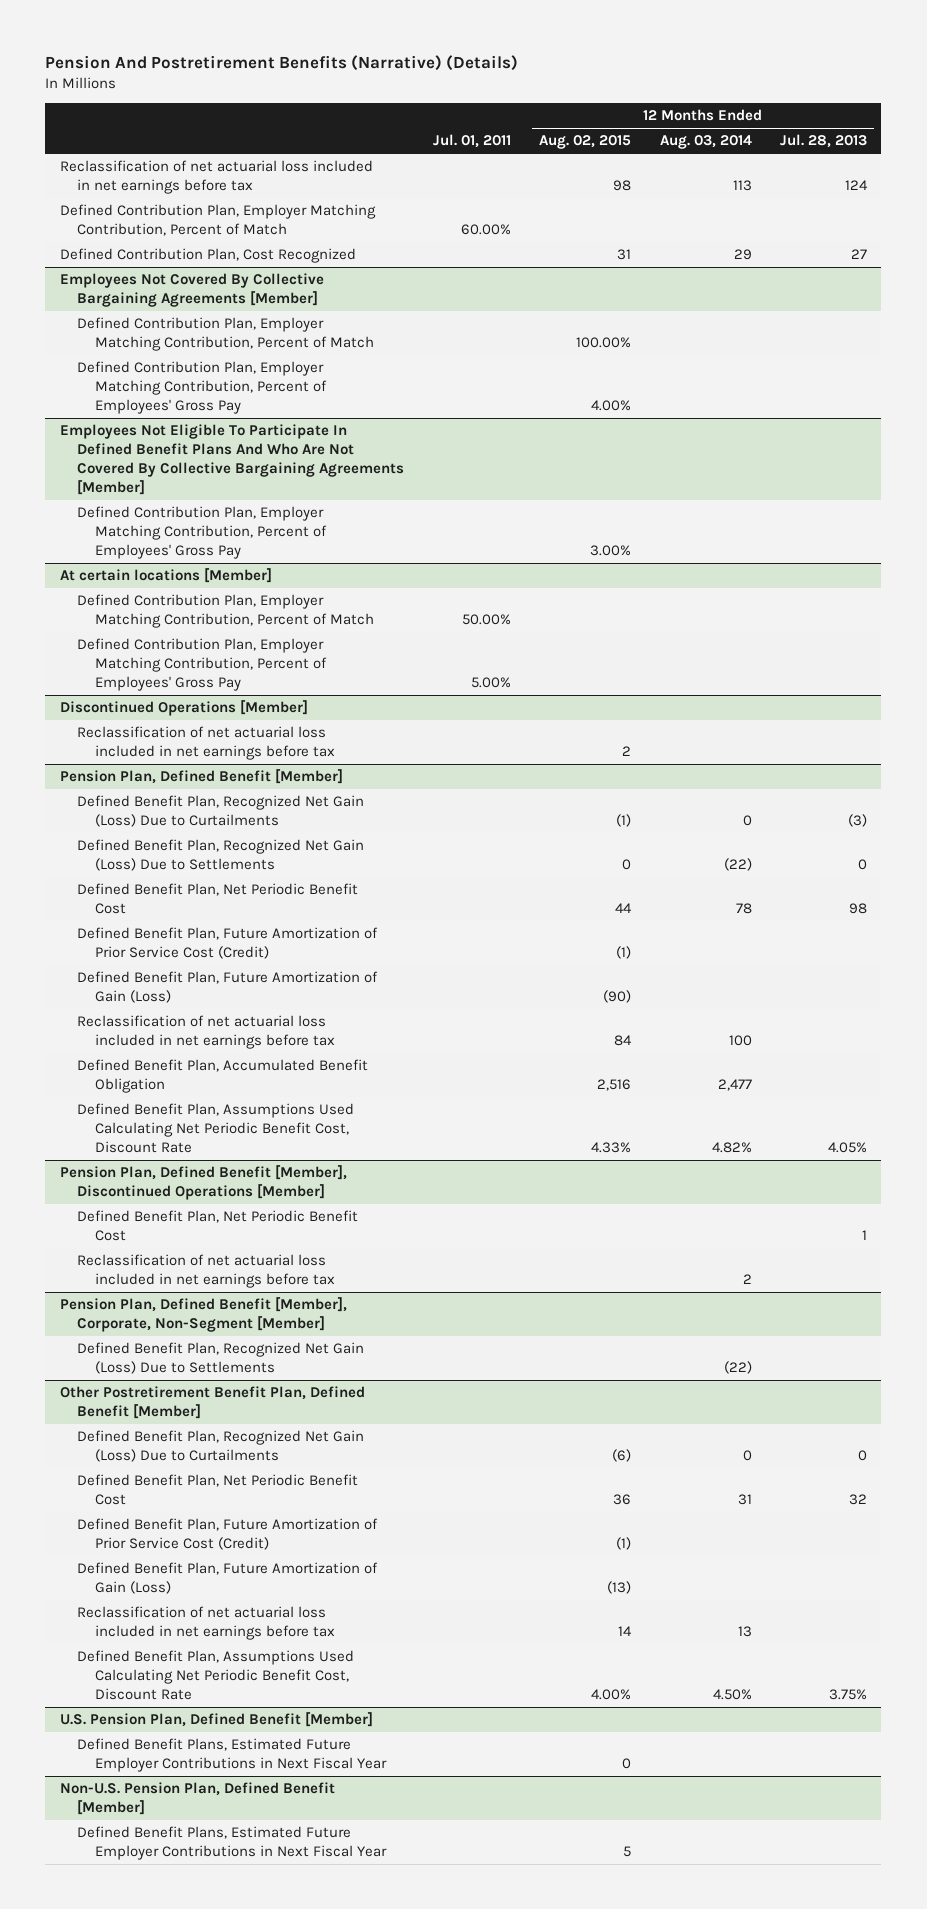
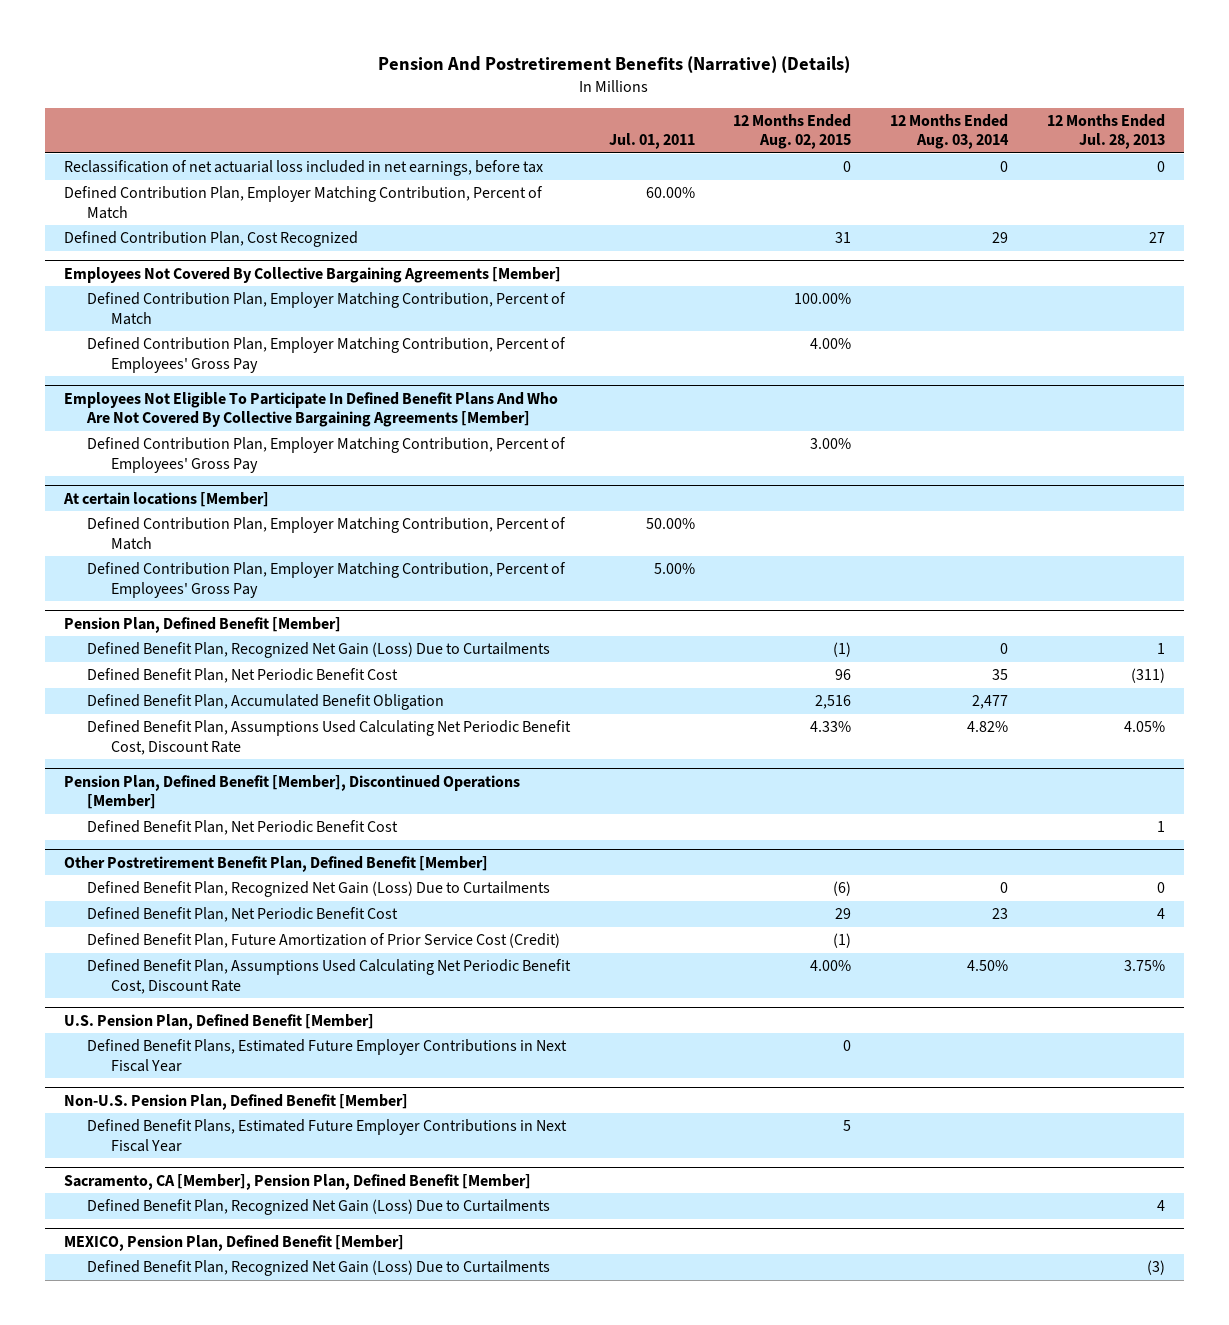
- Reclassification of net actuarial loss included in net earnings before tax | | 98 | 113 | 124
+ Reclassification of net actuarial loss included in net earnings, before tax | | 0 | 0 | 0
- Discontinued Operations [Member]
- Reclassification of net actuarial loss included in net earnings before tax | | 2 | |
@ Pension Plan, Defined Benefit [Member]
- Defined Benefit Plan, Recognized Net Gain (Loss) Due to Curtailments | | (1) | 0 | (3)
- Defined Benefit Plan, Recognized Net Gain (Loss) Due to Settlements | | 0 | (22) | 0
- Defined Benefit Plan, Net Periodic Benefit Cost | | 44 | 78 | 98
- Defined Benefit Plan, Future Amortization of Prior Service Cost (Credit) | | (1) | |
- Defined Benefit Plan, Future Amortization of Gain (Loss) | | (90) | |
- Reclassification of net actuarial loss included in net earnings before tax | | 84 | 100 |
+ Defined Benefit Plan, Recognized Net Gain (Loss) Due to Curtailments | | (1) | 0 | 1
+ Defined Benefit Plan, Net Periodic Benefit Cost | | 96 | 35 | (311)
@ Pension Plan, Defined Benefit [Member], Discontinued Operations [Member]
- Reclassification of net actuarial loss included in net earnings before tax | | | 2 |
- Pension Plan, Defined Benefit [Member], Corporate, Non-Segment [Member]
- Defined Benefit Plan, Recognized Net Gain (Loss) Due to Settlements | | | (22) |
@ Other Postretirement Benefit Plan, Defined Benefit [Member]
- Defined Benefit Plan, Net Periodic Benefit Cost | | 36 | 31 | 32
+ Defined Benefit Plan, Net Periodic Benefit Cost | | 29 | 23 | 4
- Defined Benefit Plan, Future Amortization of Gain (Loss) | | (13) | |
- Reclassification of net actuarial loss included in net earnings before tax | | 14 | 13 |
+ Sacramento, CA [Member], Pension Plan, Defined Benefit [Member]
+ Defined Benefit Plan, Recognized Net Gain (Loss) Due to Curtailments | | | | 4
+ MEXICO, Pension Plan, Defined Benefit [Member]
+ Defined Benefit Plan, Recognized Net Gain (Loss) Due to Curtailments | | | | (3)

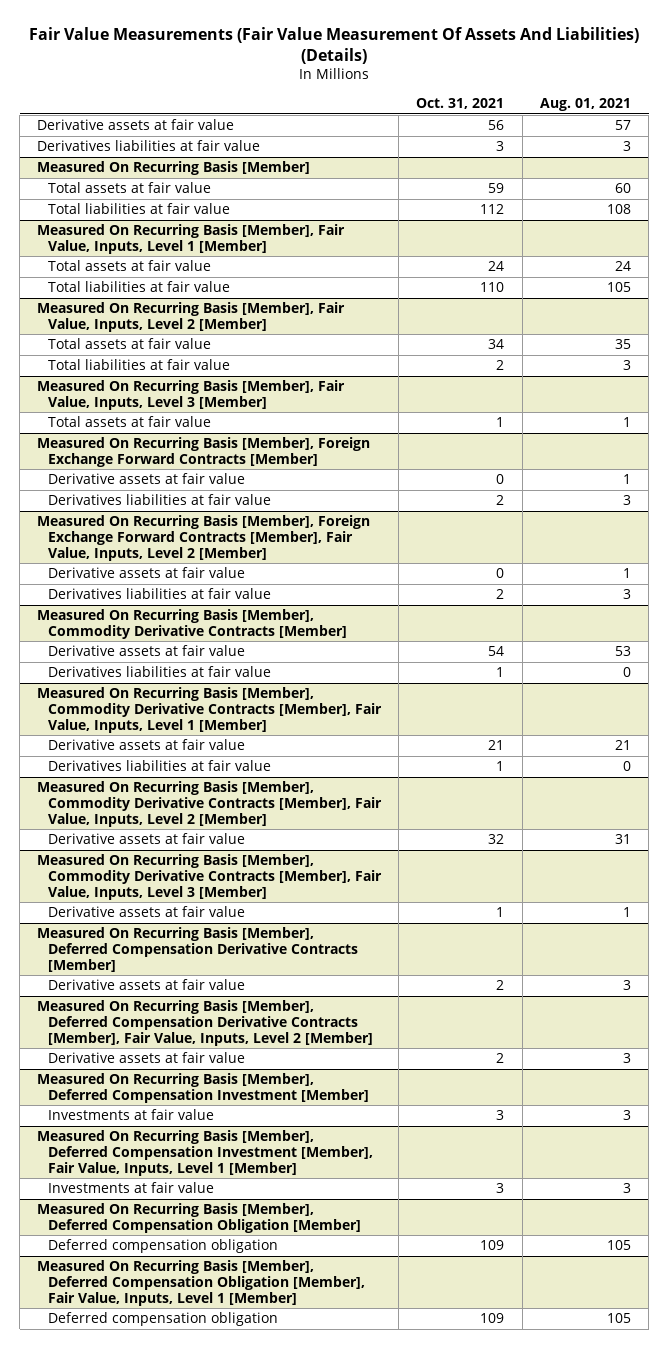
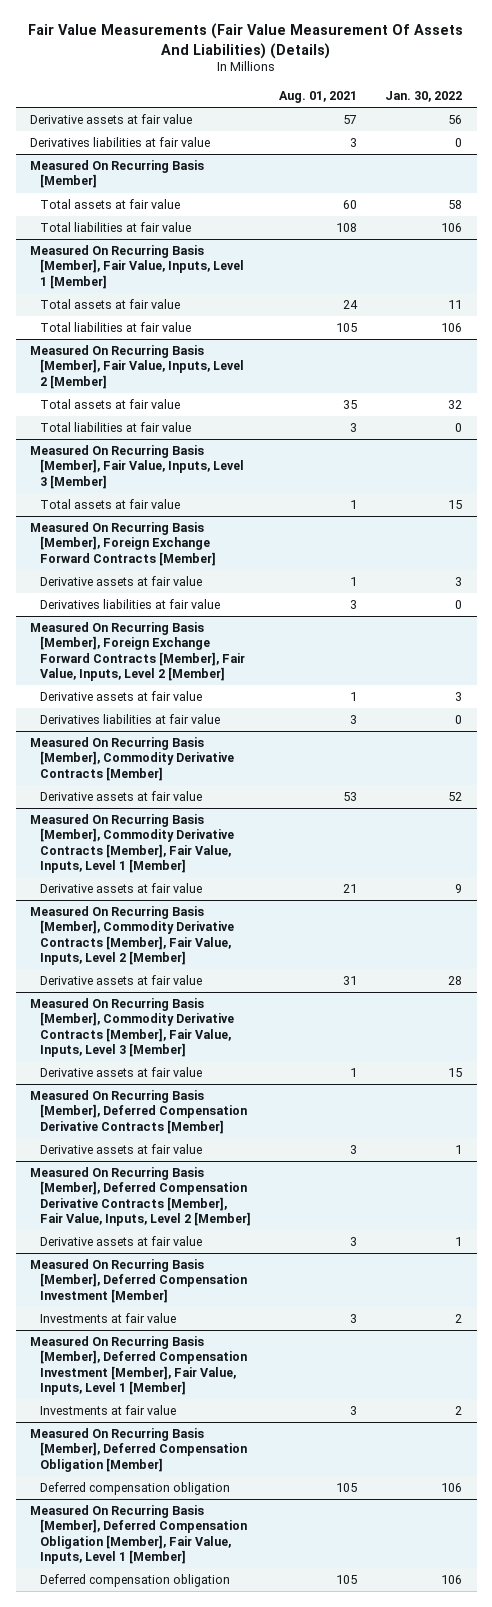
- | Oct. 31, 2021 | Aug. 01, 2021
+ | Aug. 01, 2021 | Jan. 30, 2022
@ Measured On Recurring Basis [Member], Commodity Derivative Contracts [Member]
- Derivatives liabilities at fair value | 1 | 0
@ Measured On Recurring Basis [Member], Commodity Derivative Contracts [Member], Fair Value, Inputs, Level 1 [Member]
- Derivatives liabilities at fair value | 1 | 0

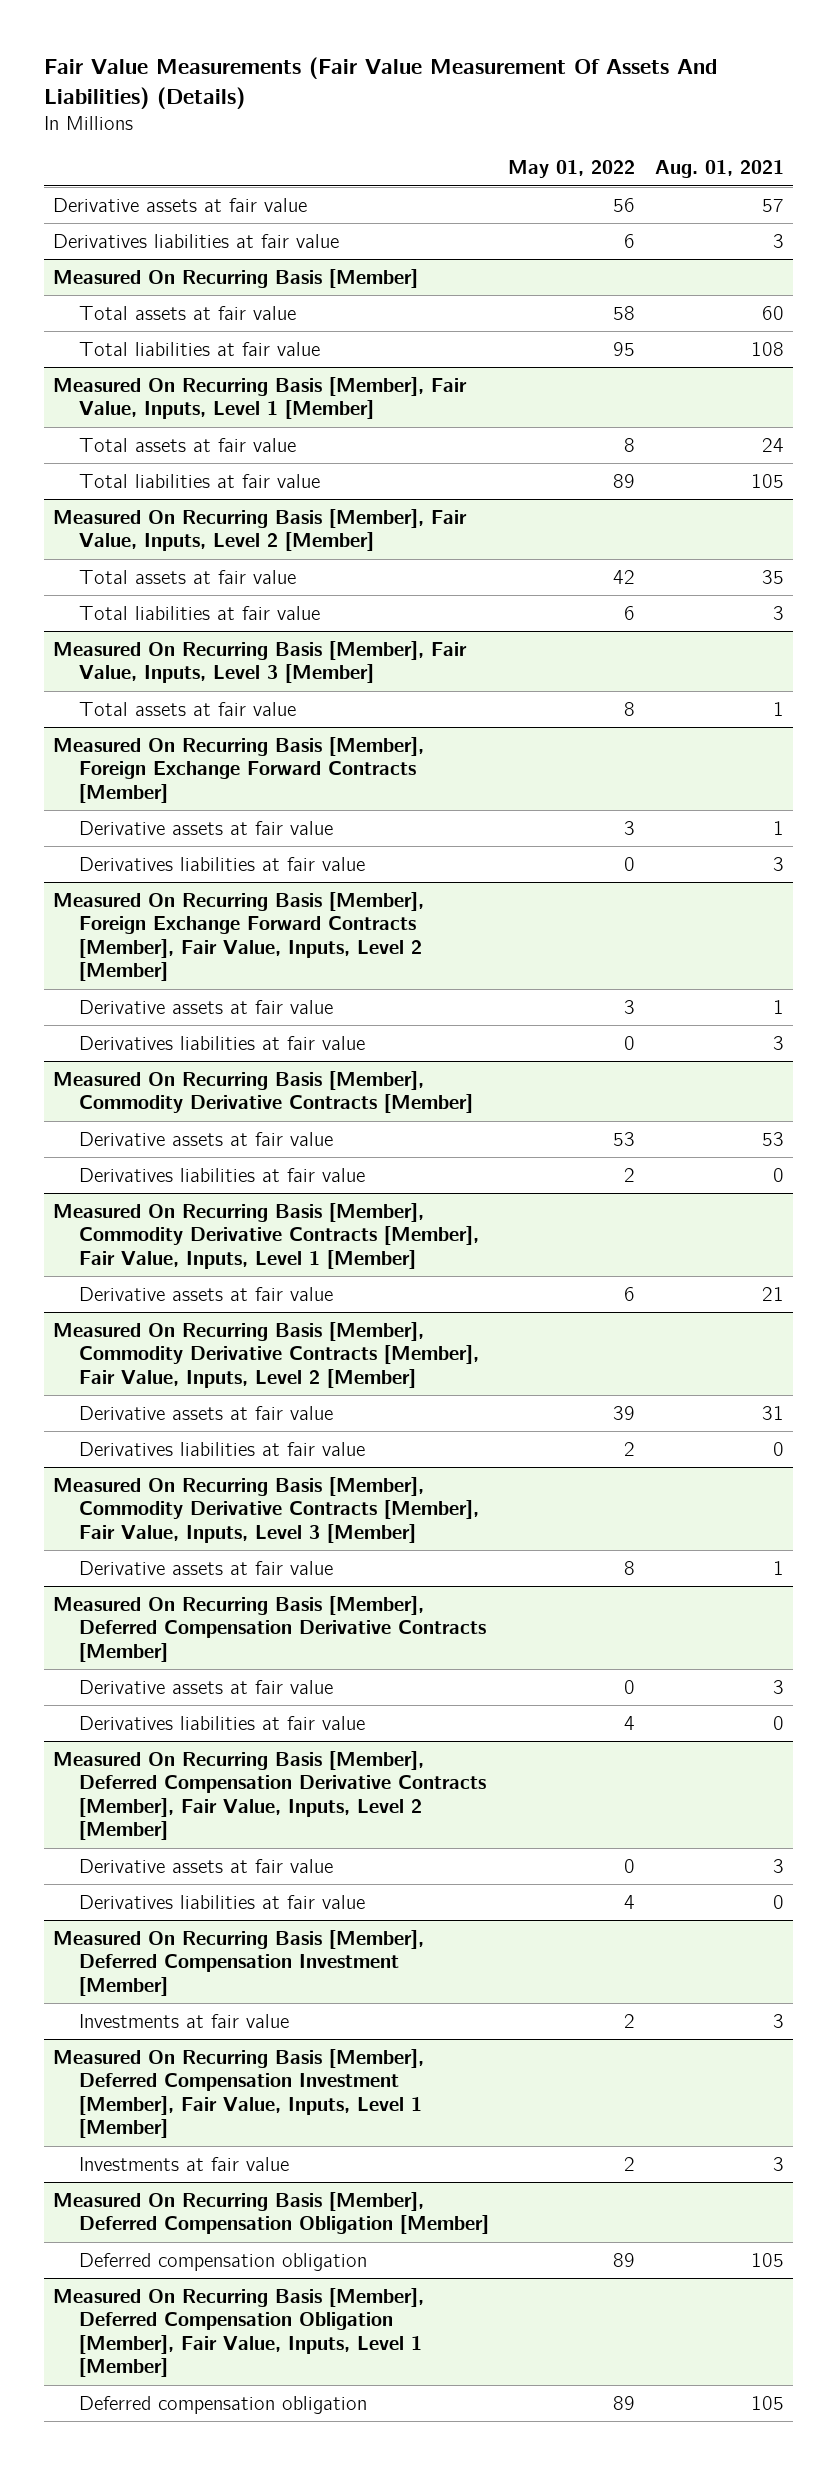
- | Aug. 01, 2021 | Jan. 30, 2022
+ | May 01, 2022 | Aug. 01, 2021
@ Measured On Recurring Basis [Member], Commodity Derivative Contracts [Member]
+ Derivatives liabilities at fair value | 2 | 0
@ Measured On Recurring Basis [Member], Commodity Derivative Contracts [Member], Fair Value, Inputs, Level 2 [Member]
+ Derivatives liabilities at fair value | 2 | 0
@ Measured On Recurring Basis [Member], Deferred Compensation Derivative Contracts [Member]
+ Derivatives liabilities at fair value | 4 | 0
@ Measured On Recurring Basis [Member], Deferred Compensation Derivative Contracts [Member], Fair Value, Inputs, Level 2 [Member]
+ Derivatives liabilities at fair value | 4 | 0

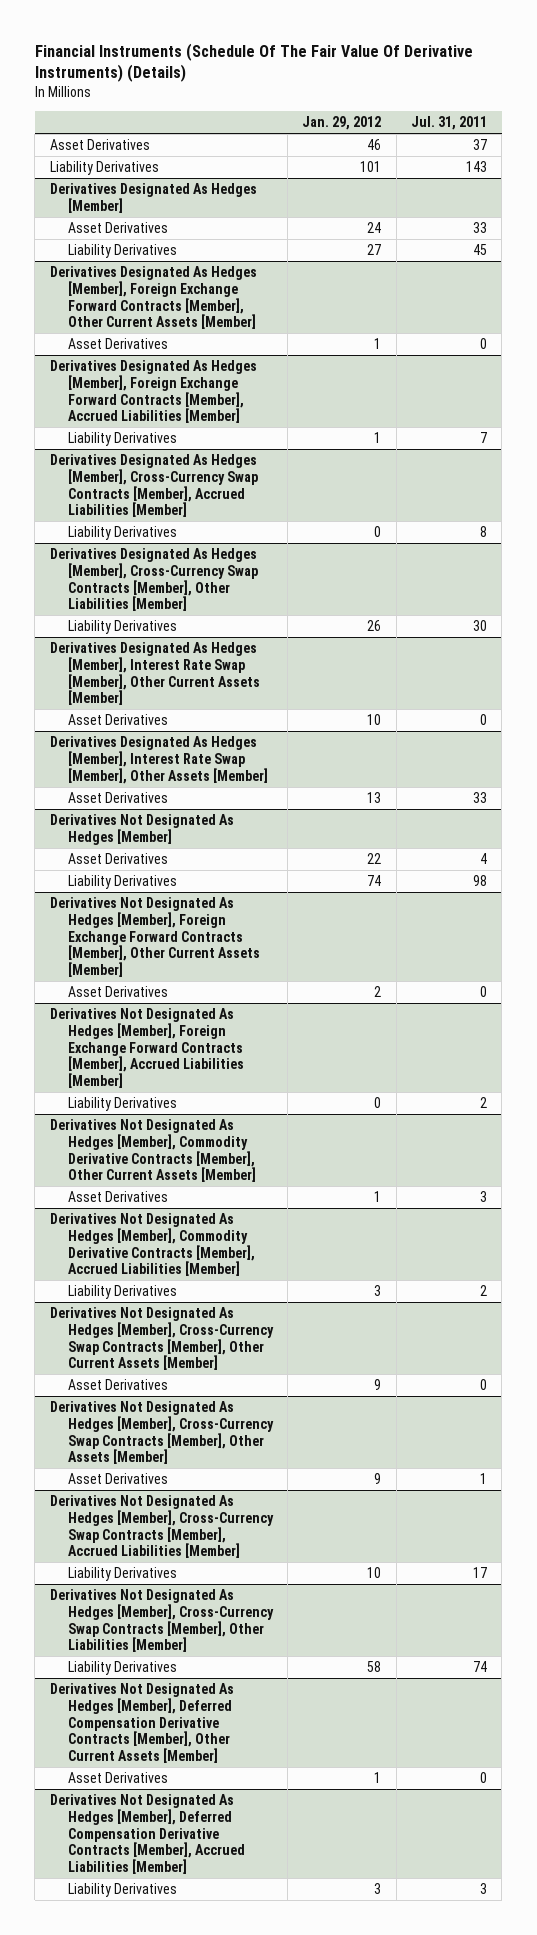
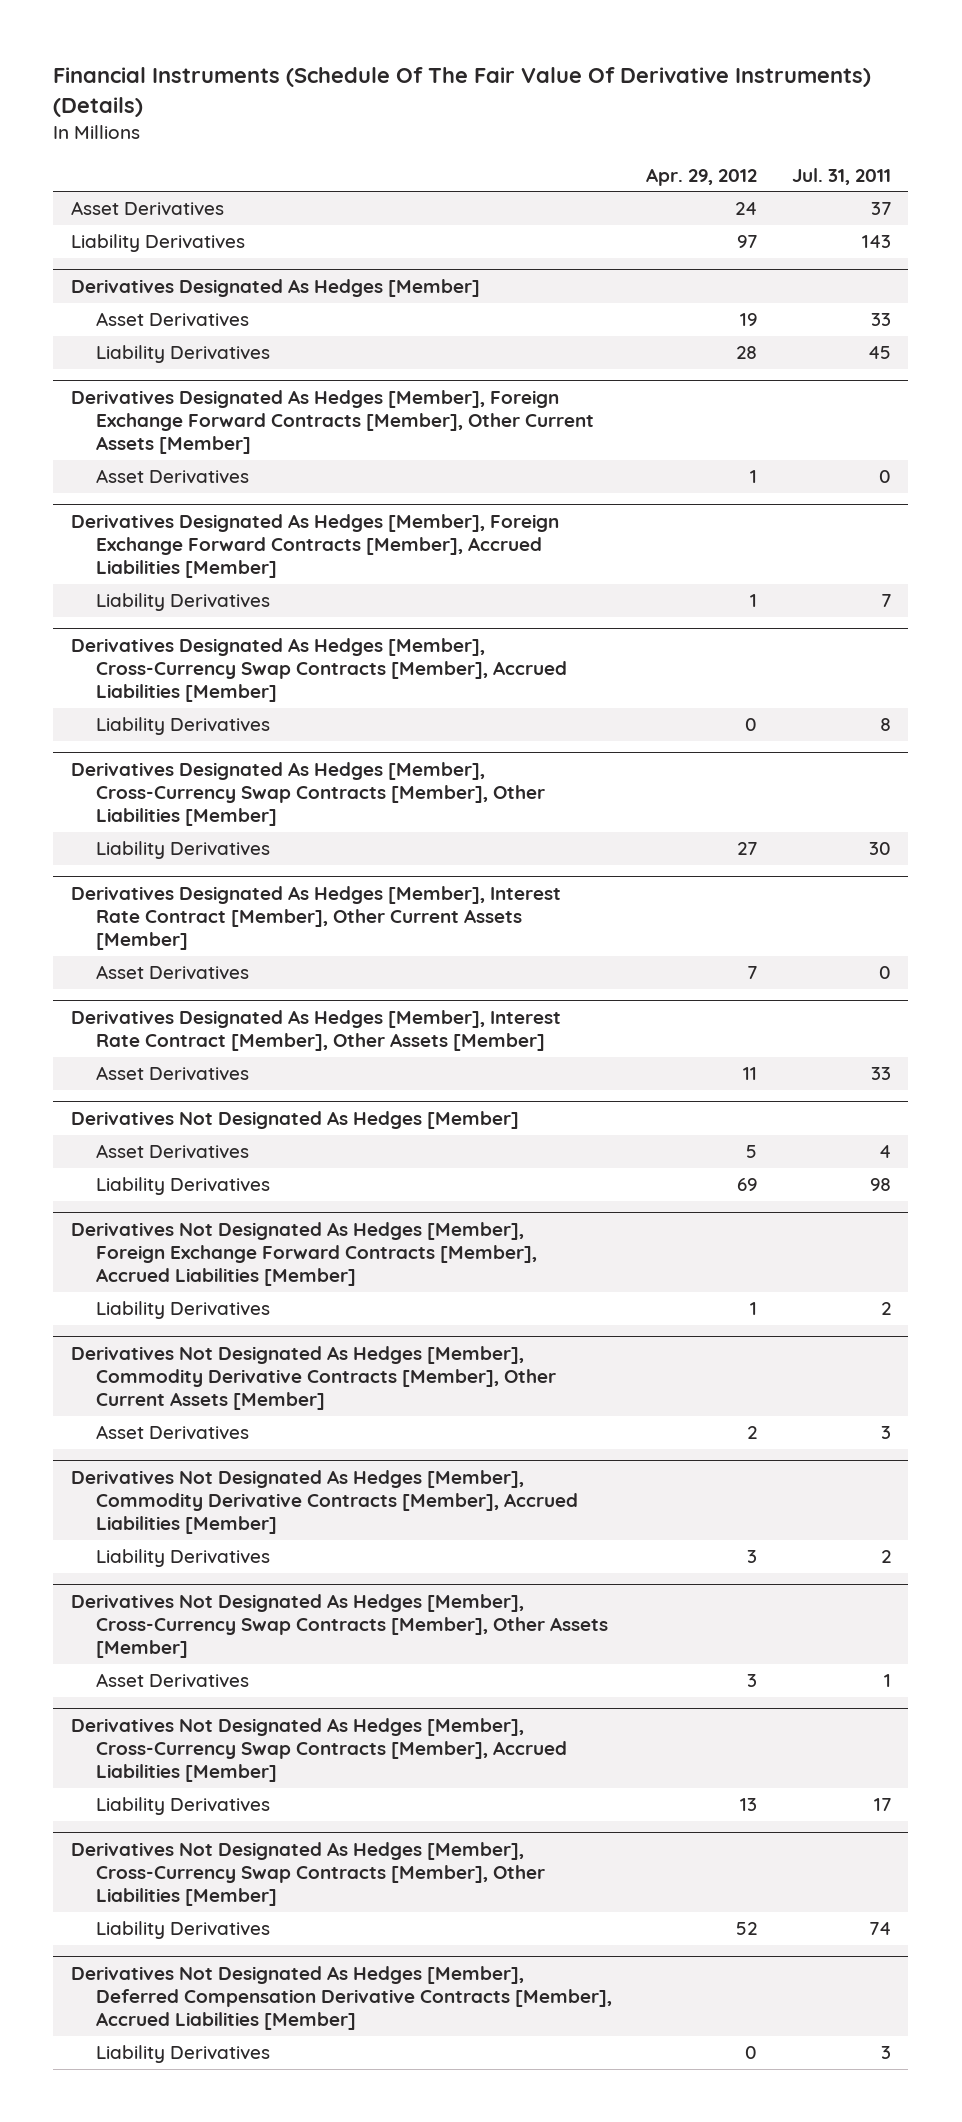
- | Jan. 29, 2012 | Jul. 31, 2011
+ | Apr. 29, 2012 | Jul. 31, 2011
- Derivatives Designated As Hedges [Member], Interest Rate Swap [Member], Other Current Assets [Member]
+ Derivatives Designated As Hedges [Member], Interest Rate Contract [Member], Other Current Assets [Member]
- Derivatives Designated As Hedges [Member], Interest Rate Swap [Member], Other Assets [Member]
+ Derivatives Designated As Hedges [Member], Interest Rate Contract [Member], Other Assets [Member]
- Derivatives Not Designated As Hedges [Member], Foreign Exchange Forward Contracts [Member], Other Current Assets [Member]
- Asset Derivatives | 2 | 0
- Derivatives Not Designated As Hedges [Member], Cross-Currency Swap Contracts [Member], Other Current Assets [Member]
- Asset Derivatives | 9 | 0
- Derivatives Not Designated As Hedges [Member], Deferred Compensation Derivative Contracts [Member], Other Current Assets [Member]
- Asset Derivatives | 1 | 0

